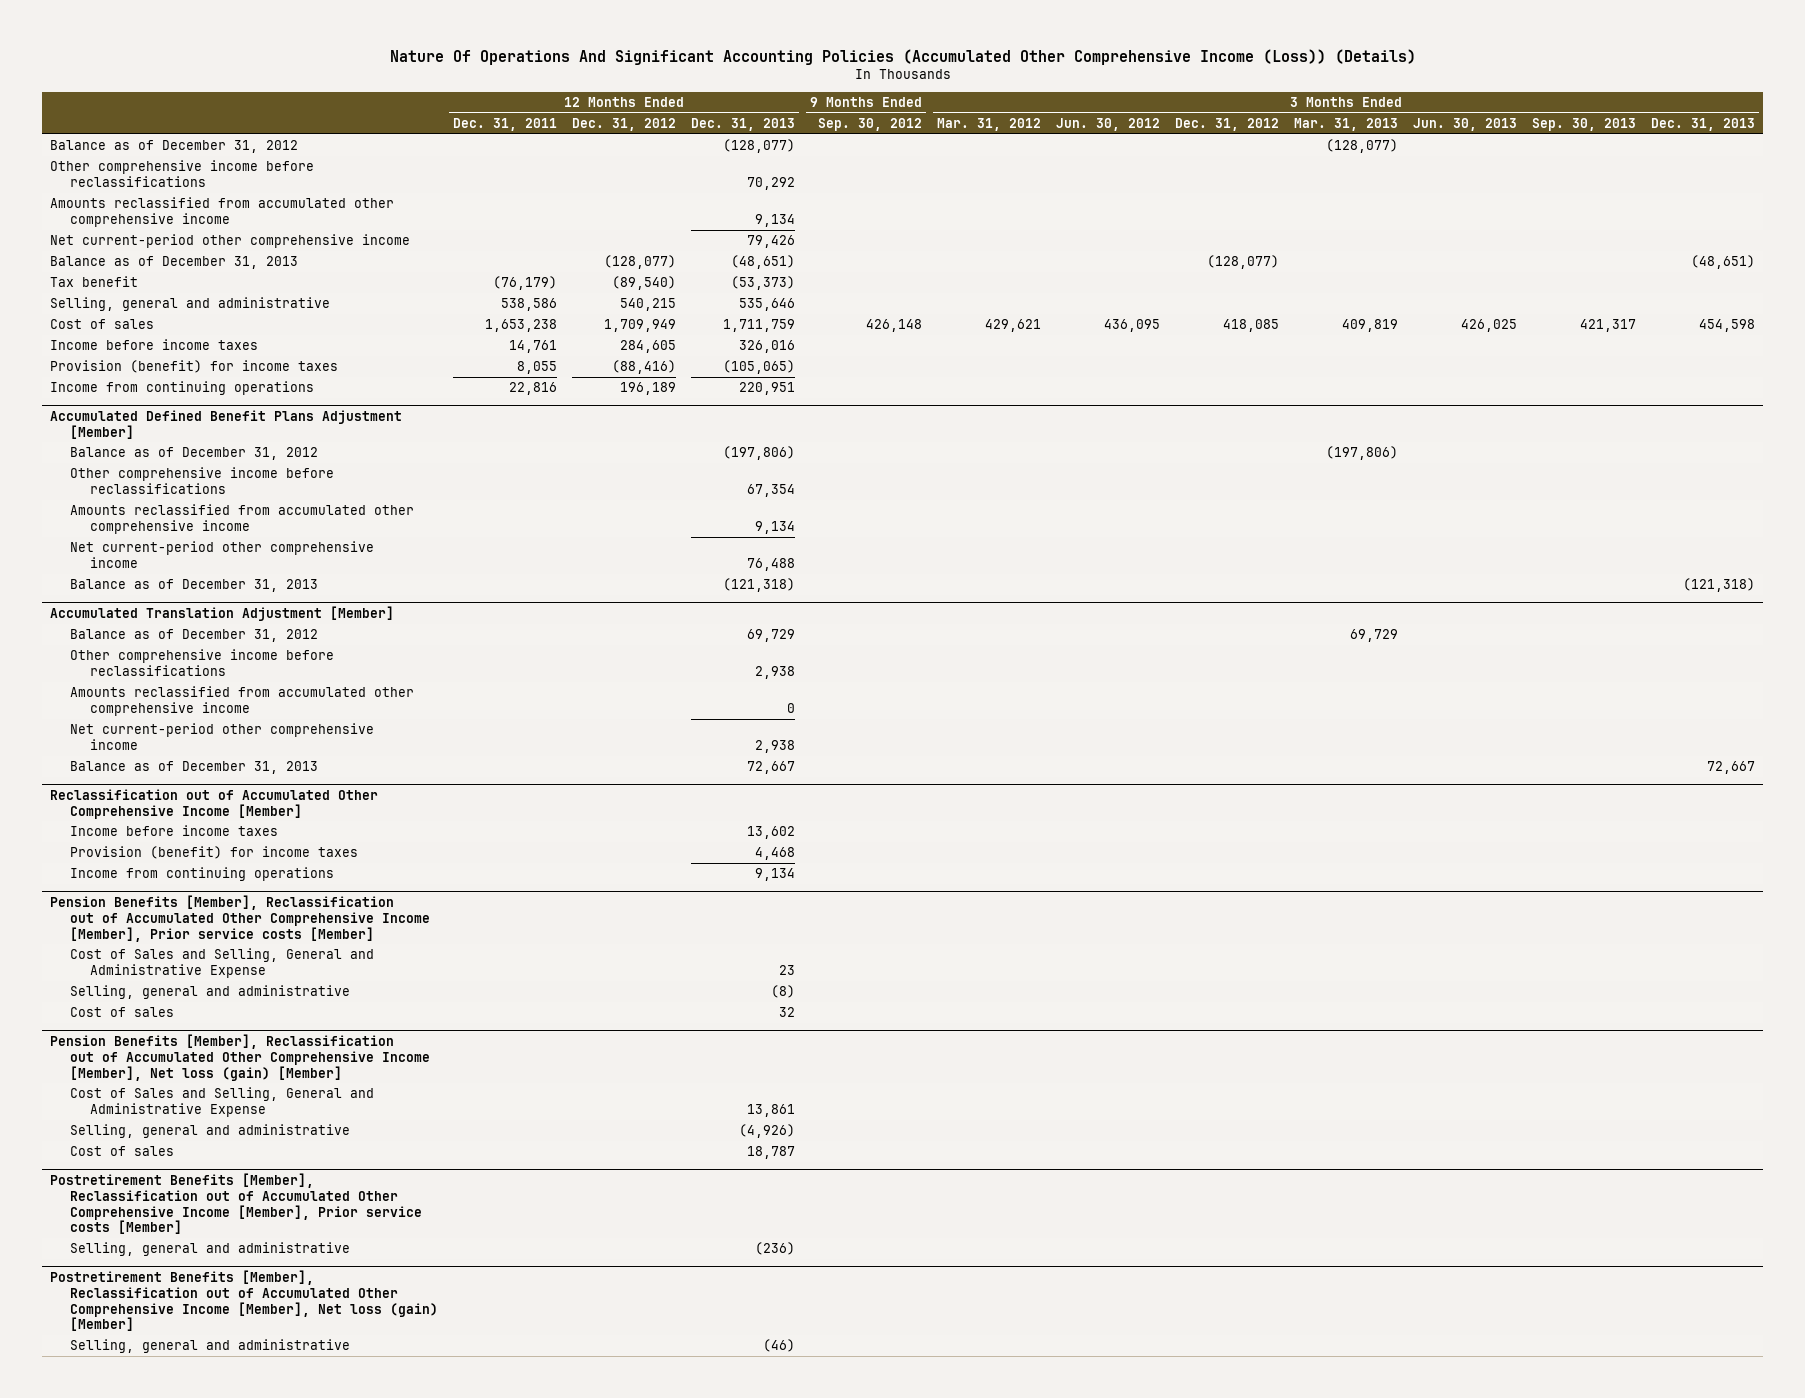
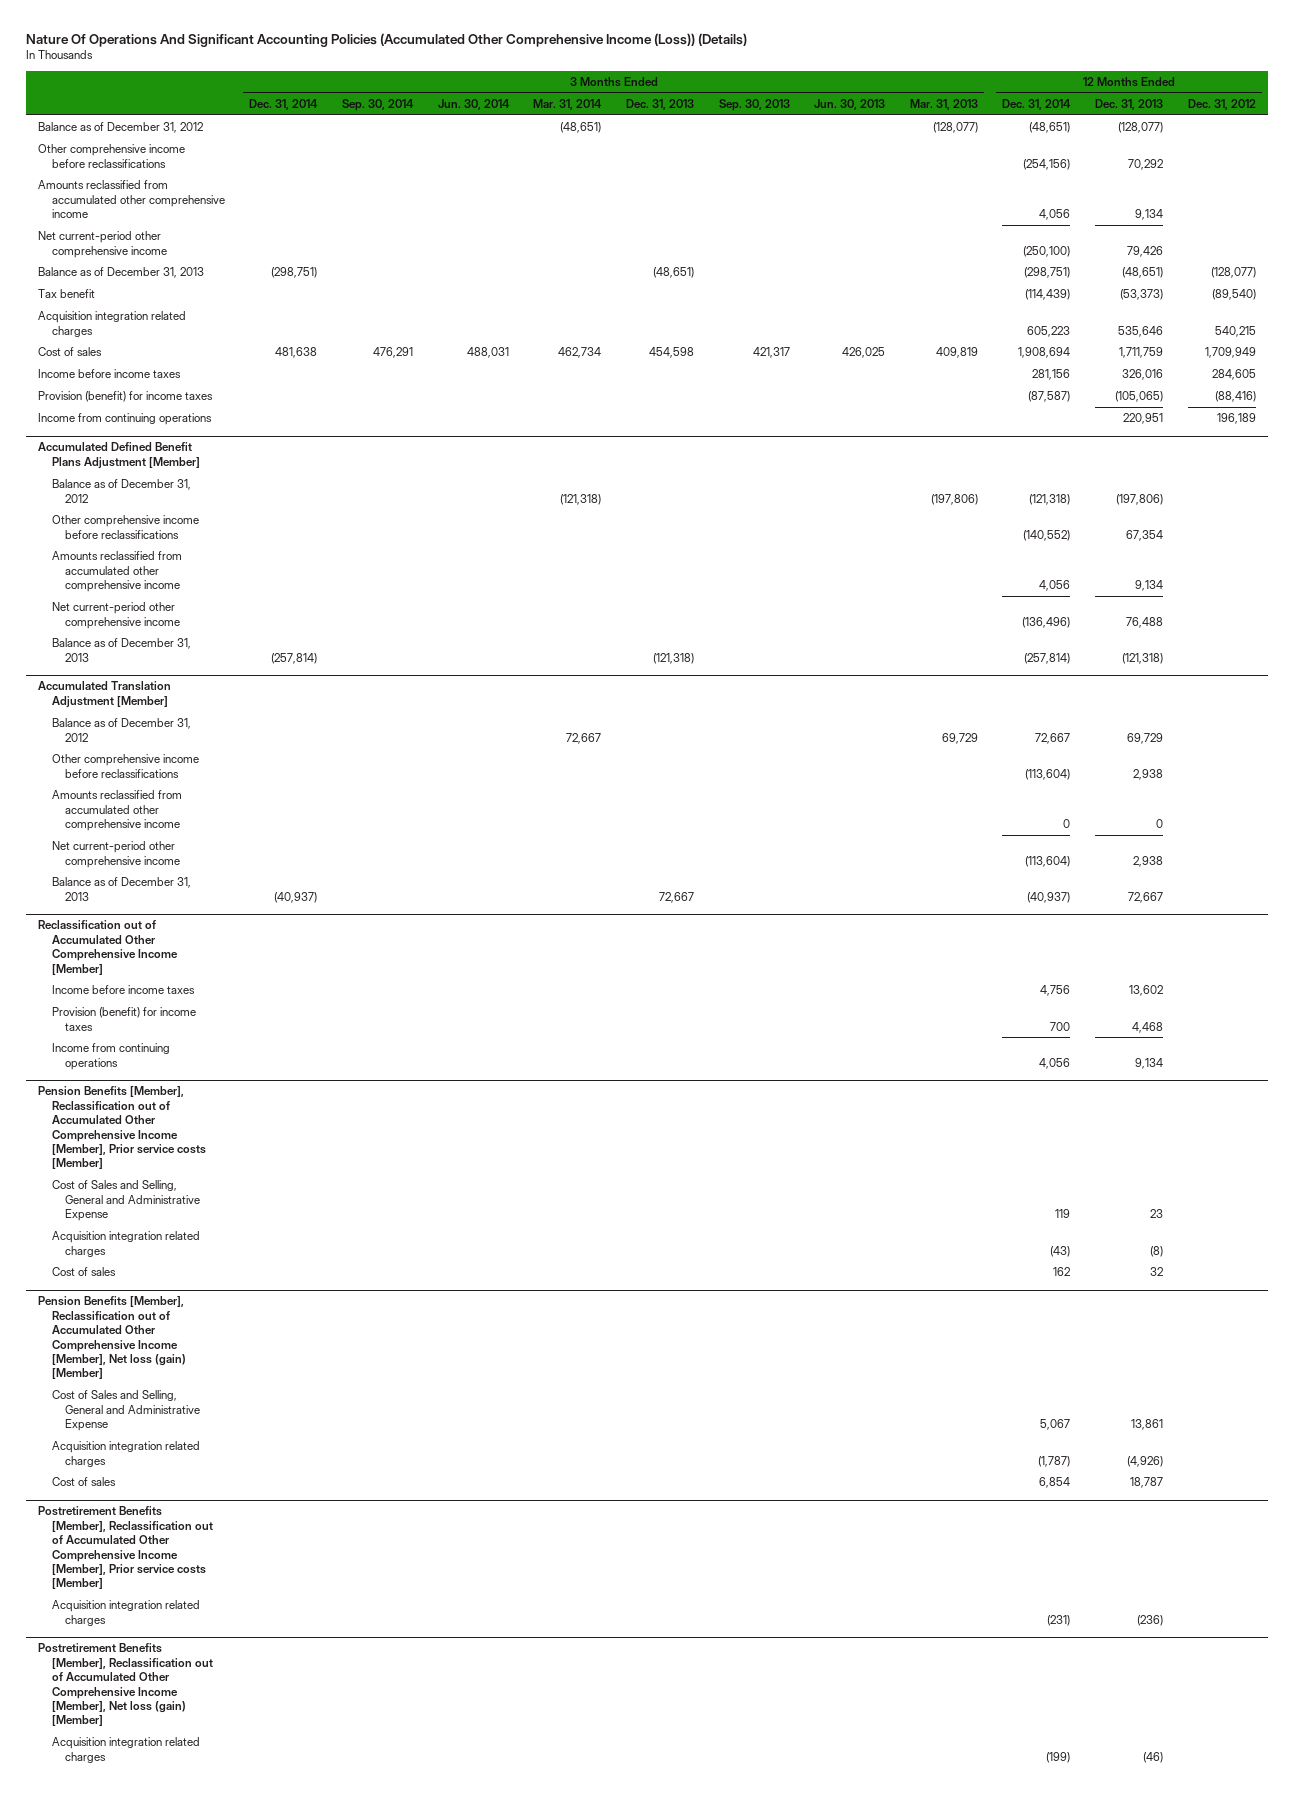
- | 12 Months Ended Dec. 31, 2011 | 12 Months Ended Dec. 31, 2012 | 12 Months Ended Dec. 31, 2013 | 9 Months Ended Sep. 30, 2012 | 3 Months Ended Mar. 31, 2012 | 3 Months Ended Jun. 30, 2012 | 3 Months Ended Dec. 31, 2012 | 3 Months Ended Mar. 31, 2013 | 3 Months Ended Jun. 30, 2013 | 3 Months Ended Sep. 30, 2013 | 3 Months Ended Dec. 31, 2013
+ | 3 Months Ended Dec. 31, 2014 | 3 Months Ended Sep. 30, 2014 | 3 Months Ended Jun. 30, 2014 | 3 Months Ended Mar. 31, 2014 | 3 Months Ended Dec. 31, 2013 | 3 Months Ended Sep. 30, 2013 | 3 Months Ended Jun. 30, 2013 | 3 Months Ended Mar. 31, 2013 | 12 Months Ended Dec. 31, 2014 | 12 Months Ended Dec. 31, 2013 | 12 Months Ended Dec. 31, 2012
- Selling, general and administrative | 538,586 | 540,215 | 535,646 | | | | | | | |
+ Acquisition integration related charges | | | | | | | | | 605,223 | 535,646 | 540,215
@ Pension Benefits [Member], Reclassification out of Accumulated Other Comprehensive Income [Member], Prior service costs [Member]
- Selling, general and administrative | | | (8) | | | | | | | |
+ Acquisition integration related charges | | | | | | | | | (43) | (8) |
@ Pension Benefits [Member], Reclassification out of Accumulated Other Comprehensive Income [Member], Net loss (gain) [Member]
- Selling, general and administrative | | | (4,926) | | | | | | | |
+ Acquisition integration related charges | | | | | | | | | (1,787) | (4,926) |
@ Postretirement Benefits [Member], Reclassification out of Accumulated Other Comprehensive Income [Member], Prior service costs [Member]
- Selling, general and administrative | | | (236) | | | | | | | |
+ Acquisition integration related charges | | | | | | | | | (231) | (236) |
@ Postretirement Benefits [Member], Reclassification out of Accumulated Other Comprehensive Income [Member], Net loss (gain) [Member]
- Selling, general and administrative | | | (46) | | | | | | | |
+ Acquisition integration related charges | | | | | | | | | (199) | (46) |

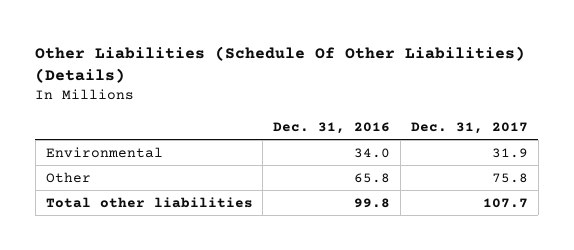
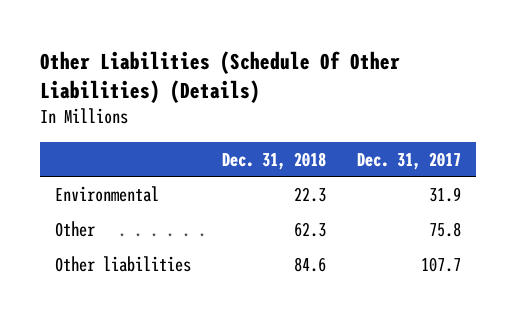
- | Dec. 31, 2016 | Dec. 31, 2017
+ | Dec. 31, 2018 | Dec. 31, 2017
- Total other liabilities | 99.8 | 107.7
+ Other liabilities | 84.6 | 107.7

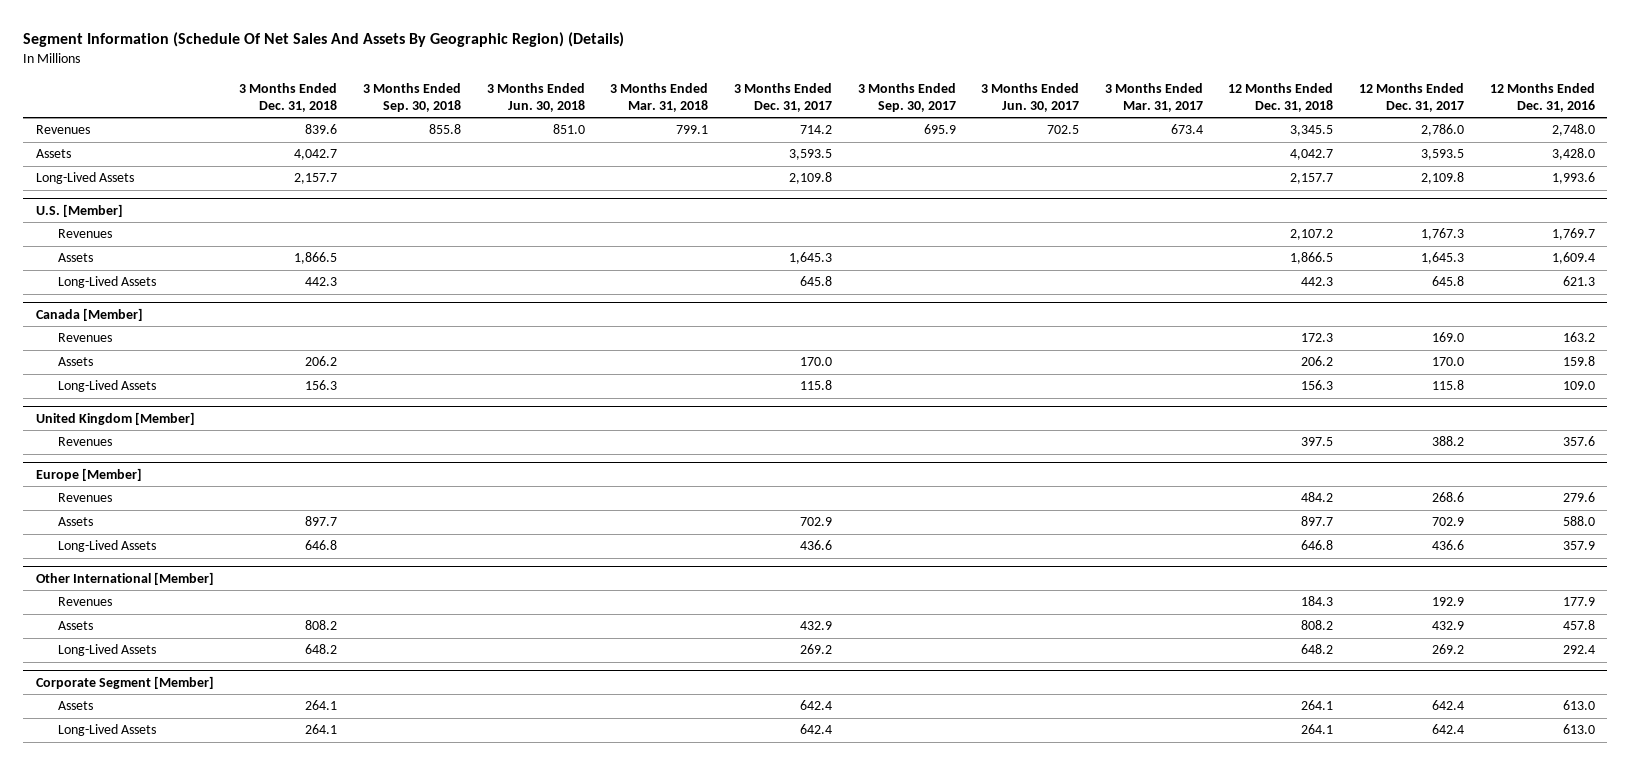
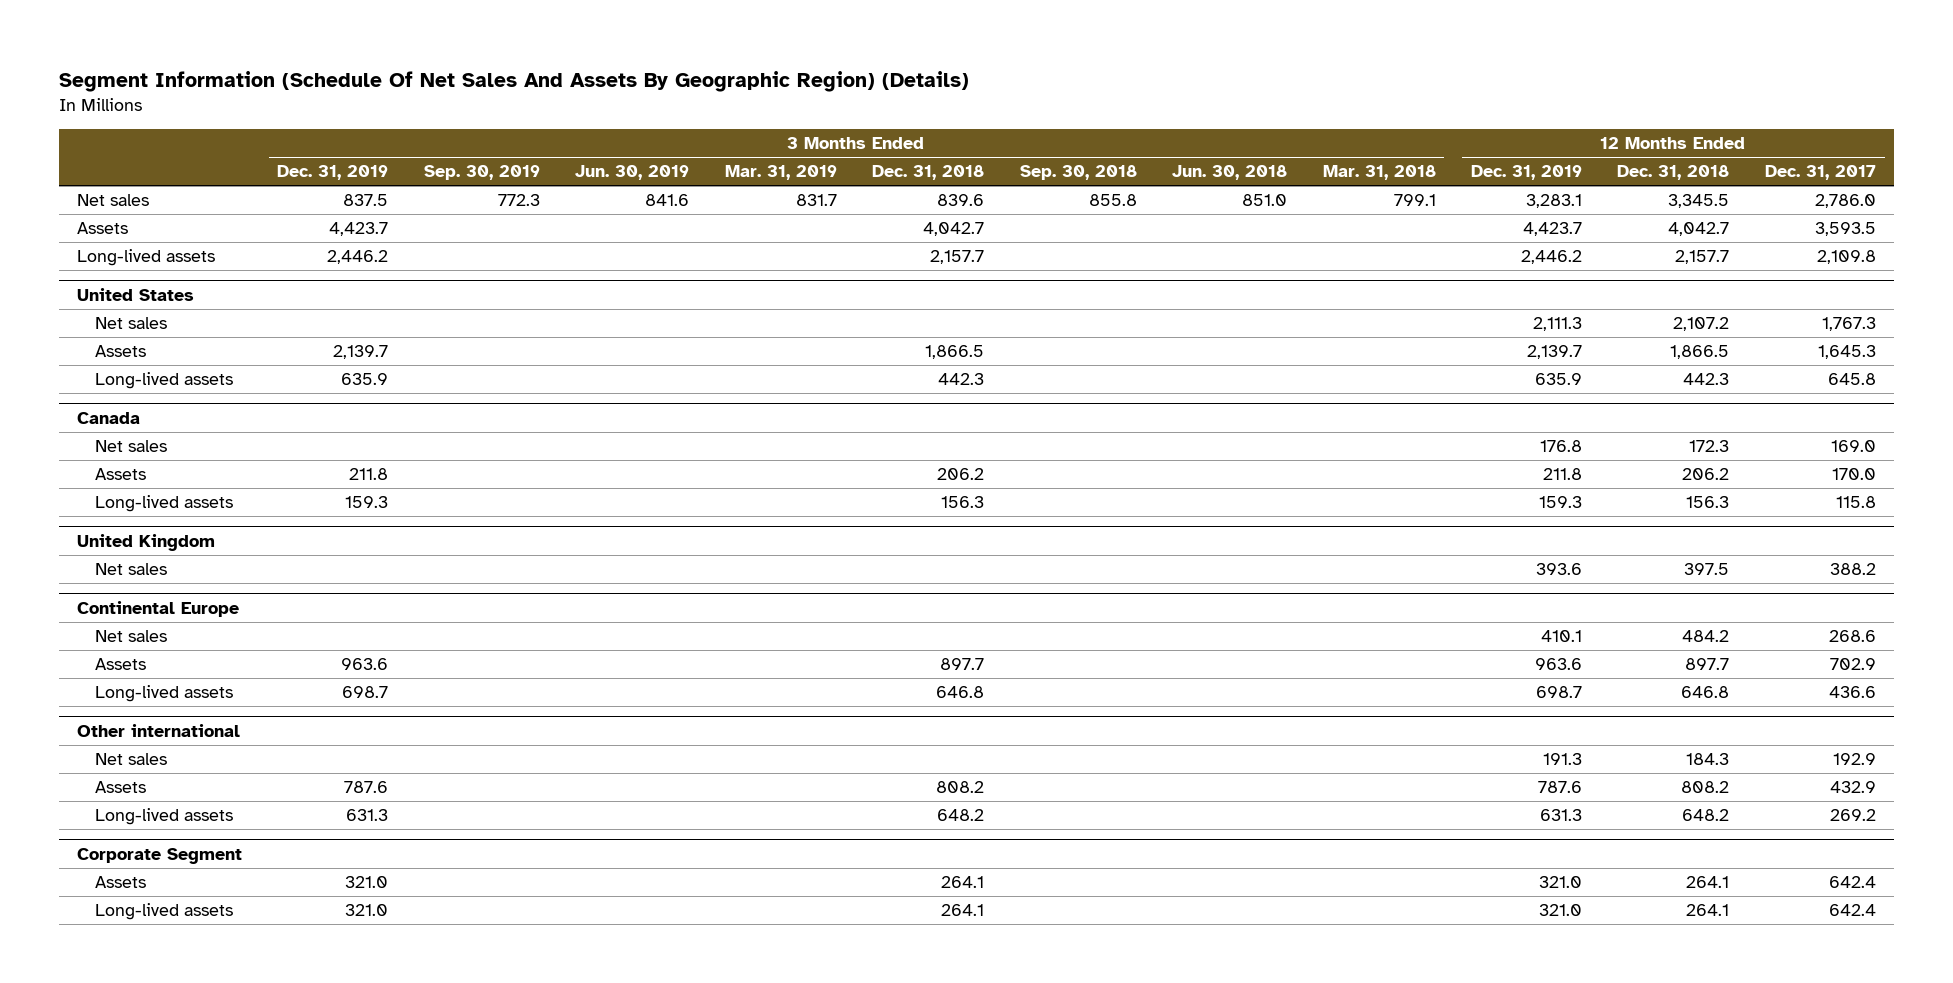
- | 3 Months Ended Dec. 31, 2018 | 3 Months Ended Sep. 30, 2018 | 3 Months Ended Jun. 30, 2018 | 3 Months Ended Mar. 31, 2018 | 3 Months Ended Dec. 31, 2017 | 3 Months Ended Sep. 30, 2017 | 3 Months Ended Jun. 30, 2017 | 3 Months Ended Mar. 31, 2017 | 12 Months Ended Dec. 31, 2018 | 12 Months Ended Dec. 31, 2017 | 12 Months Ended Dec. 31, 2016
+ | 3 Months Ended Dec. 31, 2019 | 3 Months Ended Sep. 30, 2019 | 3 Months Ended Jun. 30, 2019 | 3 Months Ended Mar. 31, 2019 | 3 Months Ended Dec. 31, 2018 | 3 Months Ended Sep. 30, 2018 | 3 Months Ended Jun. 30, 2018 | 3 Months Ended Mar. 31, 2018 | 12 Months Ended Dec. 31, 2019 | 12 Months Ended Dec. 31, 2018 | 12 Months Ended Dec. 31, 2017
- Revenues | 839.6 | 855.8 | 851.0 | 799.1 | 714.2 | 695.9 | 702.5 | 673.4 | 3,345.5 | 2,786.0 | 2,748.0
+ Net sales | 837.5 | 772.3 | 841.6 | 831.7 | 839.6 | 855.8 | 851.0 | 799.1 | 3,283.1 | 3,345.5 | 2,786.0
- Long-Lived Assets | 2,157.7 | | | | 2,109.8 | | | | 2,157.7 | 2,109.8 | 1,993.6
- U.S. [Member]
- Revenues | | | | | | | | | 2,107.2 | 1,767.3 | 1,769.7
+ Long-lived assets | 2,446.2 | | | | 2,157.7 | | | | 2,446.2 | 2,157.7 | 2,109.8
+ United States
+ Net sales | | | | | | | | | 2,111.3 | 2,107.2 | 1,767.3
- Long-Lived Assets | 442.3 | | | | 645.8 | | | | 442.3 | 645.8 | 621.3
- Canada [Member]
- Revenues | | | | | | | | | 172.3 | 169.0 | 163.2
+ Long-lived assets | 635.9 | | | | 442.3 | | | | 635.9 | 442.3 | 645.8
+ Canada
+ Net sales | | | | | | | | | 176.8 | 172.3 | 169.0
- Long-Lived Assets | 156.3 | | | | 115.8 | | | | 156.3 | 115.8 | 109.0
- United Kingdom [Member]
- Revenues | | | | | | | | | 397.5 | 388.2 | 357.6
- Europe [Member]
- Revenues | | | | | | | | | 484.2 | 268.6 | 279.6
+ Long-lived assets | 159.3 | | | | 156.3 | | | | 159.3 | 156.3 | 115.8
+ United Kingdom
+ Net sales | | | | | | | | | 393.6 | 397.5 | 388.2
+ Continental Europe
+ Net sales | | | | | | | | | 410.1 | 484.2 | 268.6
- Long-Lived Assets | 646.8 | | | | 436.6 | | | | 646.8 | 436.6 | 357.9
- Other International [Member]
- Revenues | | | | | | | | | 184.3 | 192.9 | 177.9
+ Long-lived assets | 698.7 | | | | 646.8 | | | | 698.7 | 646.8 | 436.6
+ Other international
+ Net sales | | | | | | | | | 191.3 | 184.3 | 192.9
- Long-Lived Assets | 648.2 | | | | 269.2 | | | | 648.2 | 269.2 | 292.4
- Corporate Segment [Member]
+ Long-lived assets | 631.3 | | | | 648.2 | | | | 631.3 | 648.2 | 269.2
+ Corporate Segment
- Long-Lived Assets | 264.1 | | | | 642.4 | | | | 264.1 | 642.4 | 613.0
+ Long-lived assets | 321.0 | | | | 264.1 | | | | 321.0 | 264.1 | 642.4

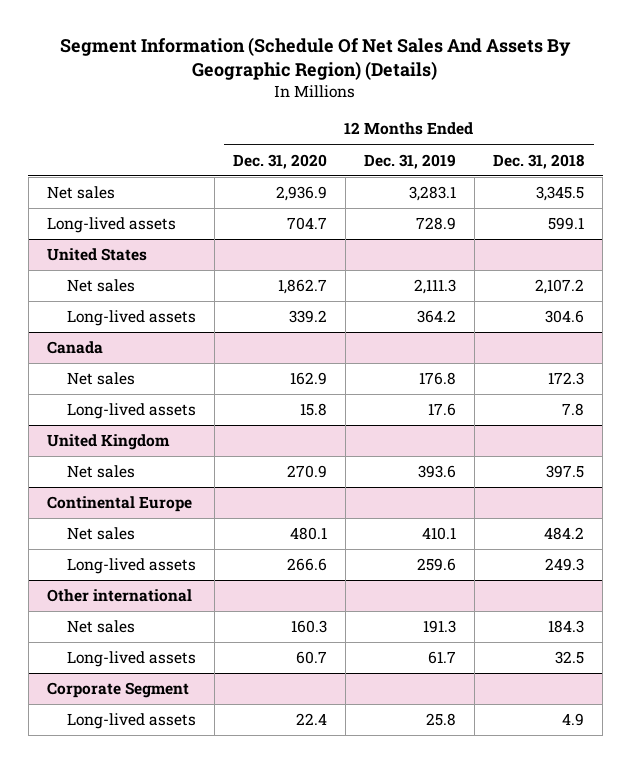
- | 3 Months Ended Dec. 31, 2019 | 3 Months Ended Sep. 30, 2019 | 3 Months Ended Jun. 30, 2019 | 3 Months Ended Mar. 31, 2019 | 3 Months Ended Dec. 31, 2018 | 3 Months Ended Sep. 30, 2018 | 3 Months Ended Jun. 30, 2018 | 3 Months Ended Mar. 31, 2018 | 12 Months Ended Dec. 31, 2019 | 12 Months Ended Dec. 31, 2018 | 12 Months Ended Dec. 31, 2017
+ | 12 Months Ended Dec. 31, 2020 | 12 Months Ended Dec. 31, 2019 | 12 Months Ended Dec. 31, 2018
- Assets | 4,423.7 | | | | 4,042.7 | | | | 4,423.7 | 4,042.7 | 3,593.5
- Long-lived assets | 2,446.2 | | | | 2,157.7 | | | | 2,446.2 | 2,157.7 | 2,109.8
+ Long-lived assets | 704.7 | 728.9 | 599.1
@ United States
- Assets | 2,139.7 | | | | 1,866.5 | | | | 2,139.7 | 1,866.5 | 1,645.3
- Long-lived assets | 635.9 | | | | 442.3 | | | | 635.9 | 442.3 | 645.8
+ Long-lived assets | 339.2 | 364.2 | 304.6
@ Canada
- Assets | 211.8 | | | | 206.2 | | | | 211.8 | 206.2 | 170.0
- Long-lived assets | 159.3 | | | | 156.3 | | | | 159.3 | 156.3 | 115.8
+ Long-lived assets | 15.8 | 17.6 | 7.8
@ Continental Europe
- Assets | 963.6 | | | | 897.7 | | | | 963.6 | 897.7 | 702.9
- Long-lived assets | 698.7 | | | | 646.8 | | | | 698.7 | 646.8 | 436.6
+ Long-lived assets | 266.6 | 259.6 | 249.3
@ Other international
- Assets | 787.6 | | | | 808.2 | | | | 787.6 | 808.2 | 432.9
- Long-lived assets | 631.3 | | | | 648.2 | | | | 631.3 | 648.2 | 269.2
+ Long-lived assets | 60.7 | 61.7 | 32.5
@ Corporate Segment
- Assets | 321.0 | | | | 264.1 | | | | 321.0 | 264.1 | 642.4
- Long-lived assets | 321.0 | | | | 264.1 | | | | 321.0 | 264.1 | 642.4
+ Long-lived assets | 22.4 | 25.8 | 4.9

